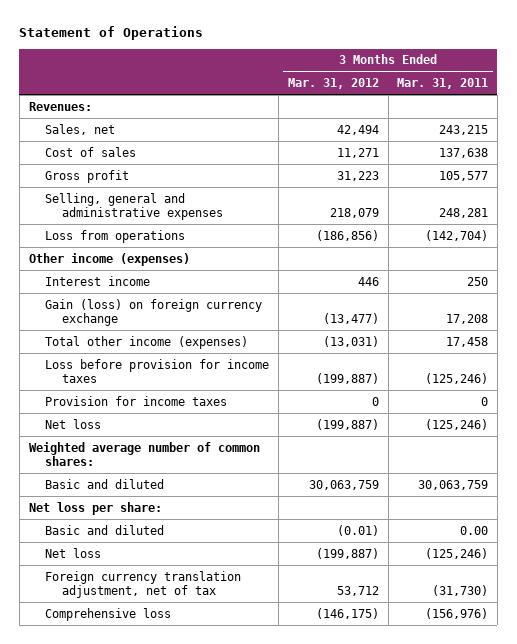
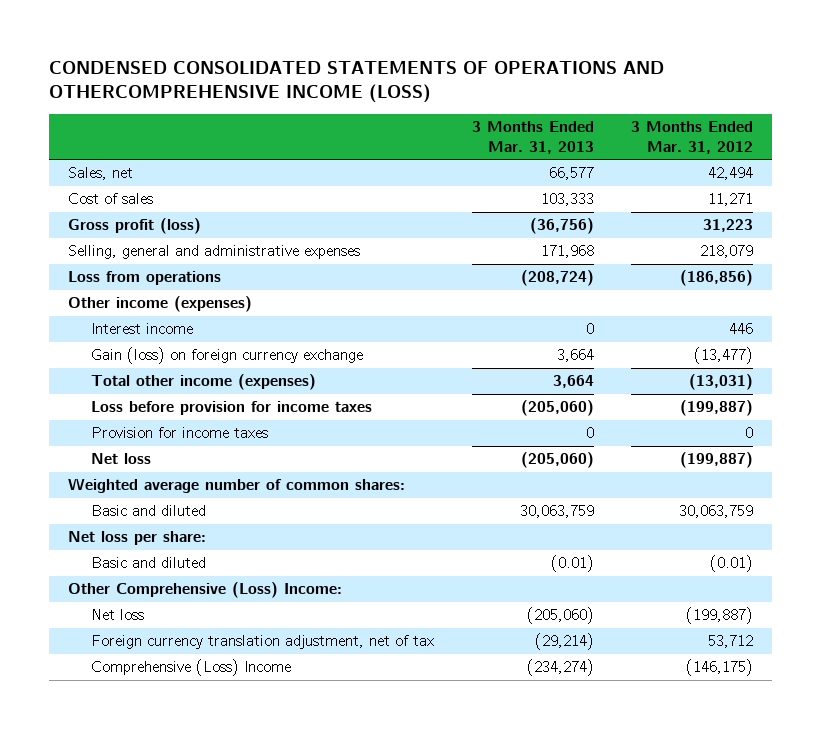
- Statement of Operations
+ CONDENSED CONSOLIDATED STATEMENTS OF OPERATIONS AND OTHERCOMPREHENSIVE INCOME (LOSS)
- | 3 Months Ended Mar. 31, 2012 | 3 Months Ended Mar. 31, 2011
+ | 3 Months Ended Mar. 31, 2013 | 3 Months Ended Mar. 31, 2012
- Revenues:
- Gross profit | 31,223 | 105,577
+ Gross profit (loss) | (36,756) | 31,223
+ Other Comprehensive (Loss) Income:
- Comprehensive loss | (146,175) | (156,976)
+ Comprehensive (Loss) Income | (234,274) | (146,175)

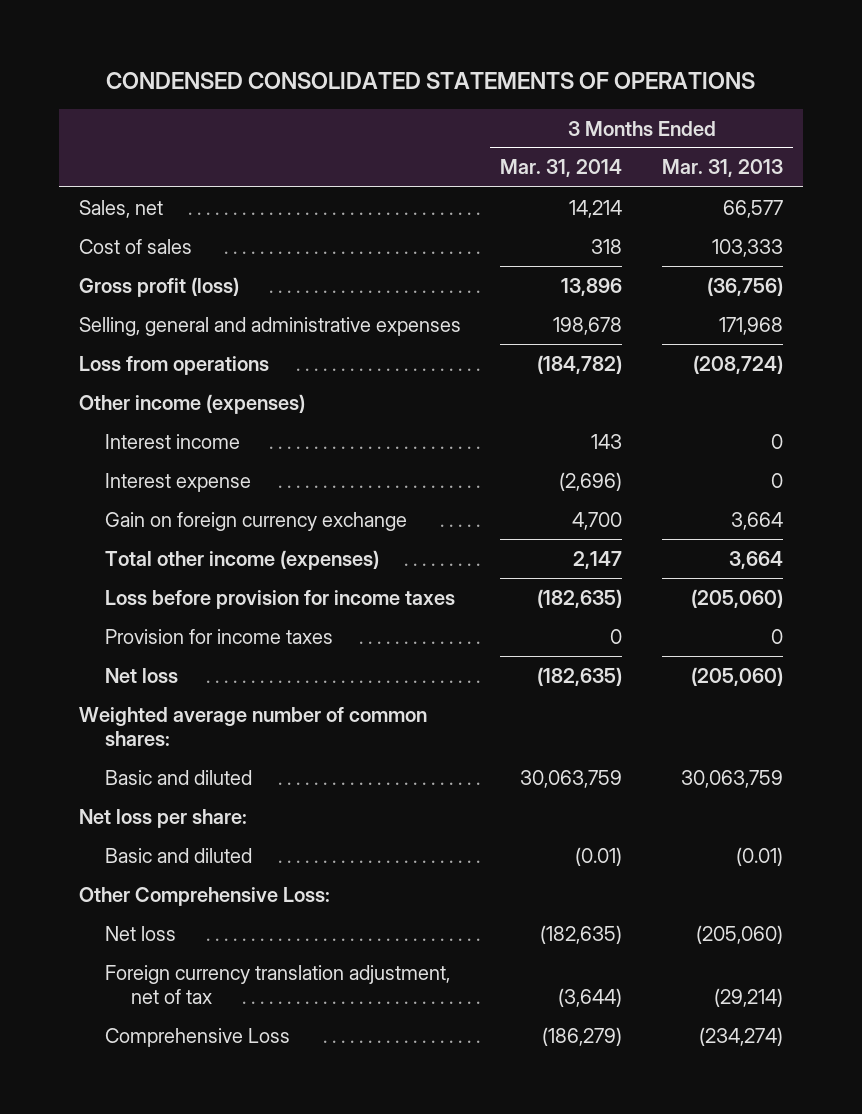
- CONDENSED CONSOLIDATED STATEMENTS OF OPERATIONS AND OTHERCOMPREHENSIVE INCOME (LOSS)
+ CONDENSED CONSOLIDATED STATEMENTS OF OPERATIONS
- | 3 Months Ended Mar. 31, 2013 | 3 Months Ended Mar. 31, 2012
+ | 3 Months Ended Mar. 31, 2014 | 3 Months Ended Mar. 31, 2013
- Gain (loss) on foreign currency exchange | 3,664 | (13,477)
+ Interest expense | (2,696) | 0
+ Gain on foreign currency exchange | 4,700 | 3,664
- Other Comprehensive (Loss) Income:
+ Other Comprehensive Loss:
- Comprehensive (Loss) Income | (234,274) | (146,175)
+ Comprehensive Loss | (186,279) | (234,274)

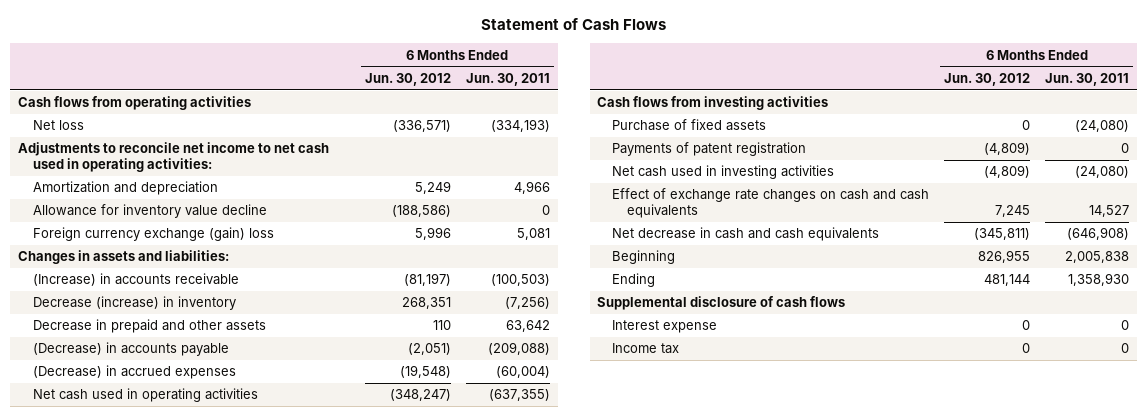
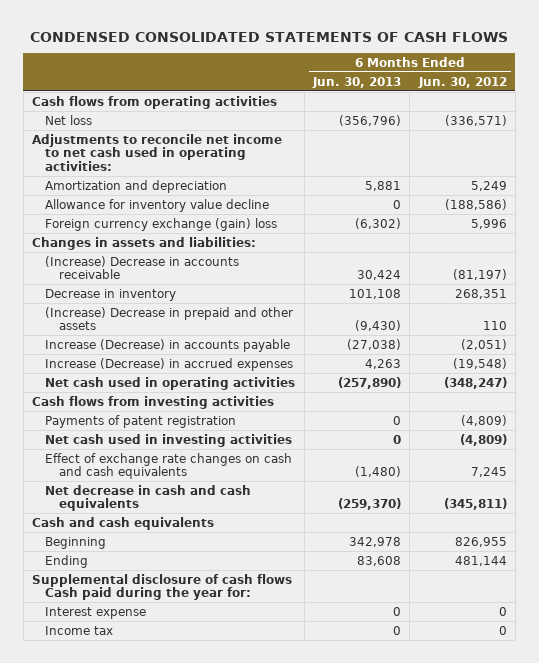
- Statement of Cash Flows
+ CONDENSED CONSOLIDATED STATEMENTS OF CASH FLOWS
- | 6 Months Ended Jun. 30, 2012 | 6 Months Ended Jun. 30, 2011
+ | 6 Months Ended Jun. 30, 2013 | 6 Months Ended Jun. 30, 2012
- (Increase) in accounts receivable | (81,197) | (100,503)
- Decrease (increase) in inventory | 268,351 | (7,256)
- Decrease in prepaid and other assets | 110 | 63,642
- (Decrease) in accounts payable | (2,051) | (209,088)
- (Decrease) in accrued expenses | (19,548) | (60,004)
+ (Increase) Decrease in accounts receivable | 30,424 | (81,197)
+ Decrease in inventory | 101,108 | 268,351
+ (Increase) Decrease in prepaid and other assets | (9,430) | 110
+ Increase (Decrease) in accounts payable | (27,038) | (2,051)
+ Increase (Decrease) in accrued expenses | 4,263 | (19,548)
- Purchase of fixed assets | 0 | (24,080)
+ Cash and cash equivalents
- Supplemental disclosure of cash flows
+ Supplemental disclosure of cash flows Cash paid during the year for:

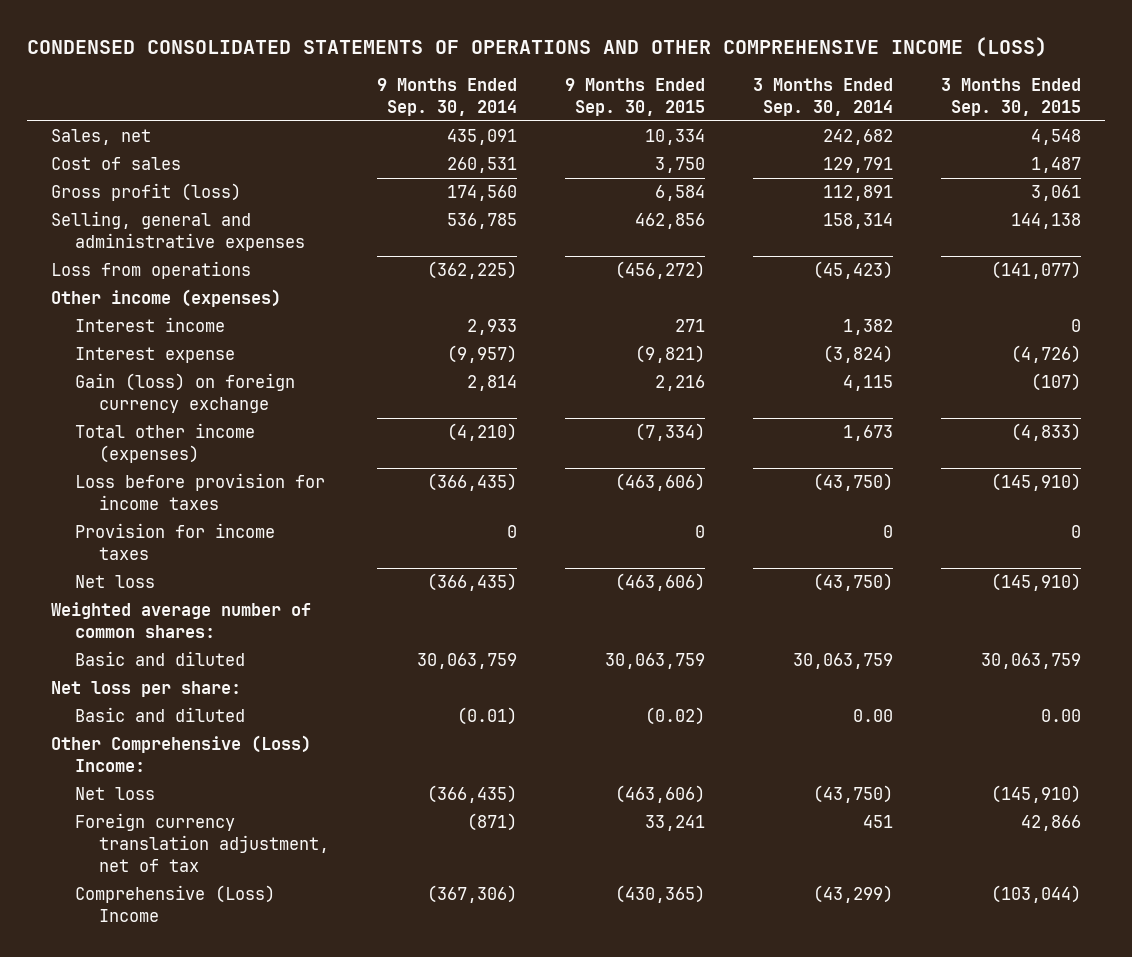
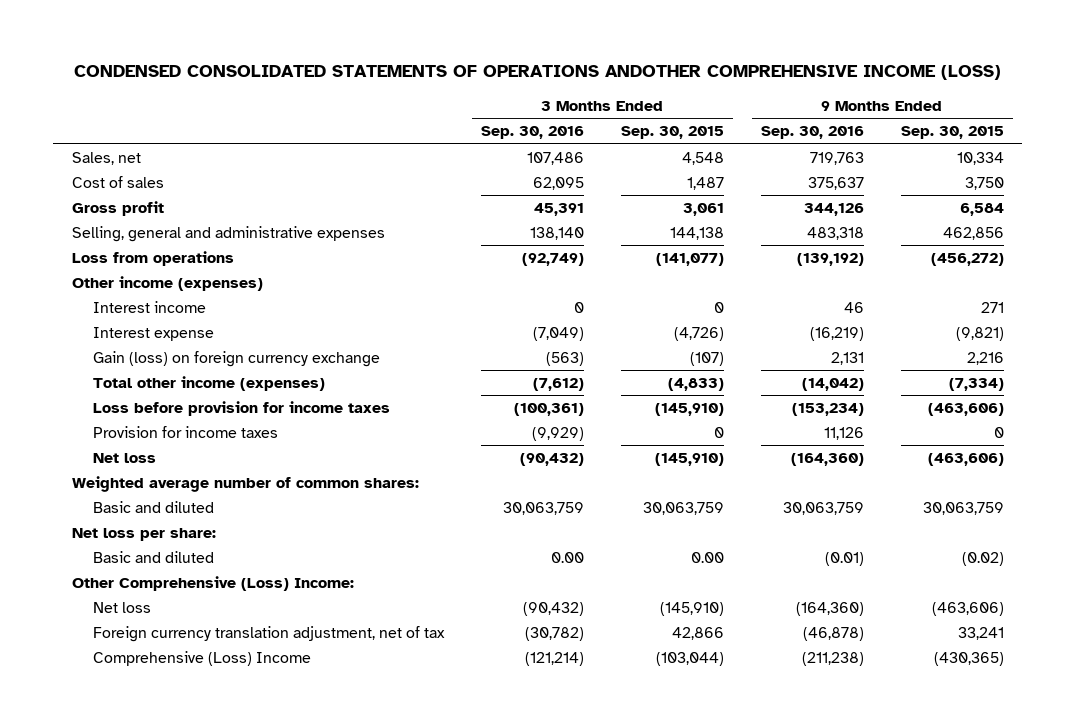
- CONDENSED CONSOLIDATED STATEMENTS OF OPERATIONS AND OTHER COMPREHENSIVE INCOME (LOSS)
+ CONDENSED CONSOLIDATED STATEMENTS OF OPERATIONS ANDOTHER COMPREHENSIVE INCOME (LOSS)
- | 9 Months Ended Sep. 30, 2014 | 9 Months Ended Sep. 30, 2015 | 3 Months Ended Sep. 30, 2014 | 3 Months Ended Sep. 30, 2015
+ | 3 Months Ended Sep. 30, 2016 | 3 Months Ended Sep. 30, 2015 | 9 Months Ended Sep. 30, 2016 | 9 Months Ended Sep. 30, 2015
- Gross profit (loss) | 174,560 | 6,584 | 112,891 | 3,061
+ Gross profit | 45,391 | 3,061 | 344,126 | 6,584

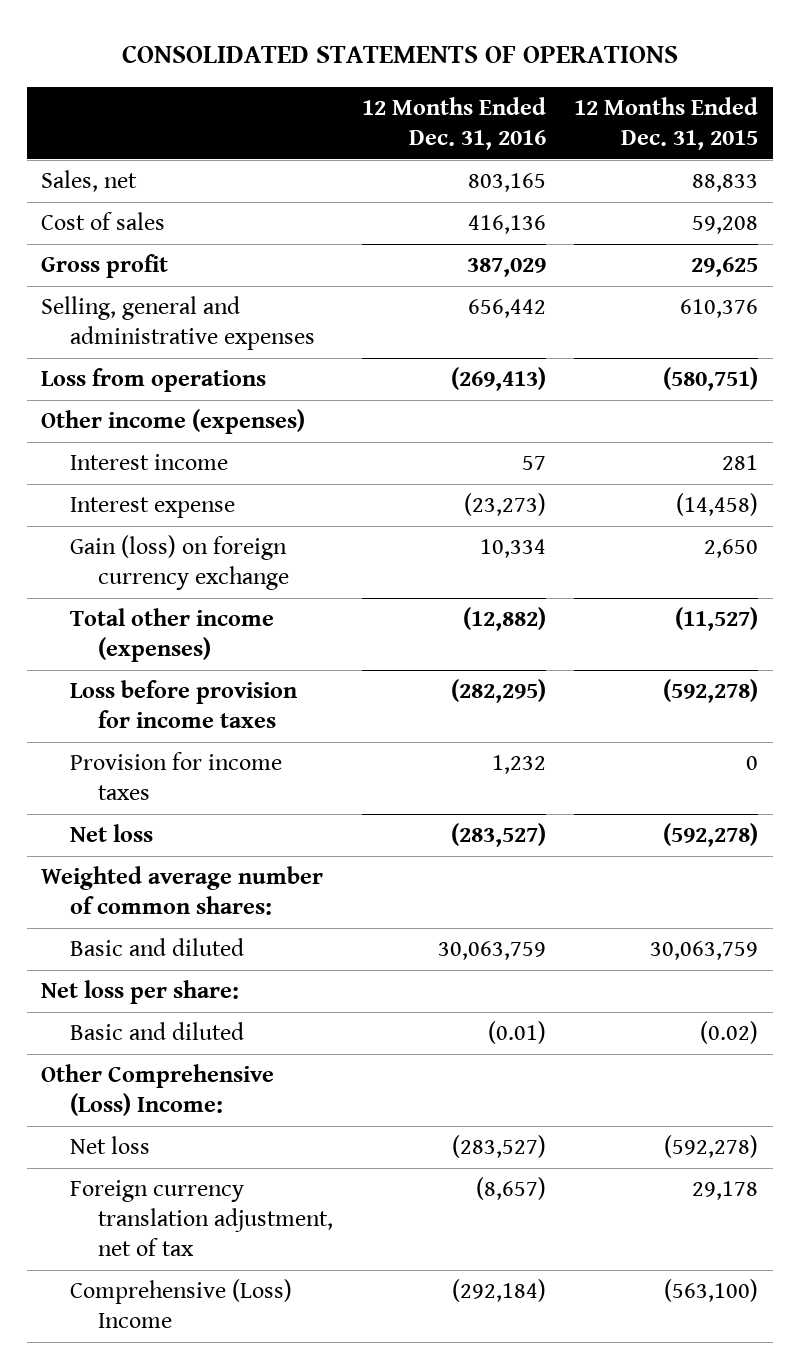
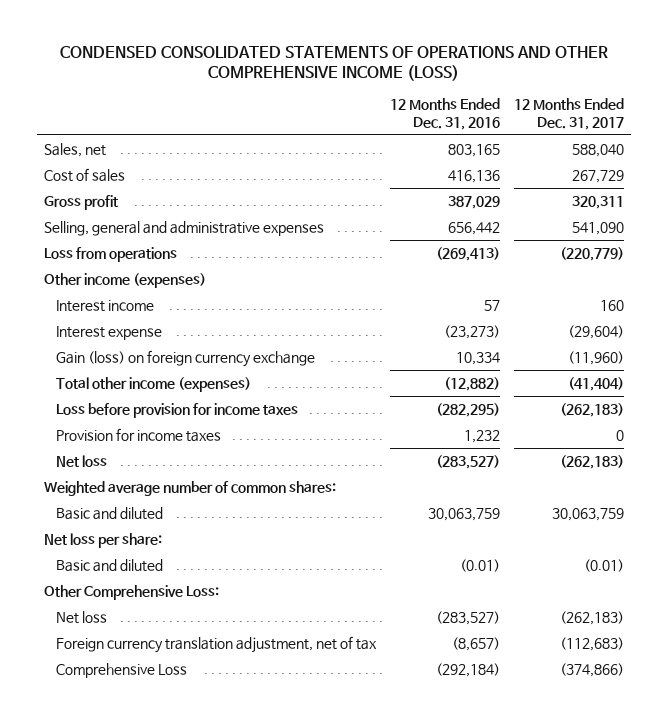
- CONSOLIDATED STATEMENTS OF OPERATIONS
+ CONDENSED CONSOLIDATED STATEMENTS OF OPERATIONS AND OTHER COMPREHENSIVE INCOME (LOSS)
- | 12 Months Ended Dec. 31, 2016 | 12 Months Ended Dec. 31, 2015
+ | 12 Months Ended Dec. 31, 2016 | 12 Months Ended Dec. 31, 2017
- Other Comprehensive (Loss) Income:
+ Other Comprehensive Loss:
- Comprehensive (Loss) Income | (292,184) | (563,100)
+ Comprehensive Loss | (292,184) | (374,866)

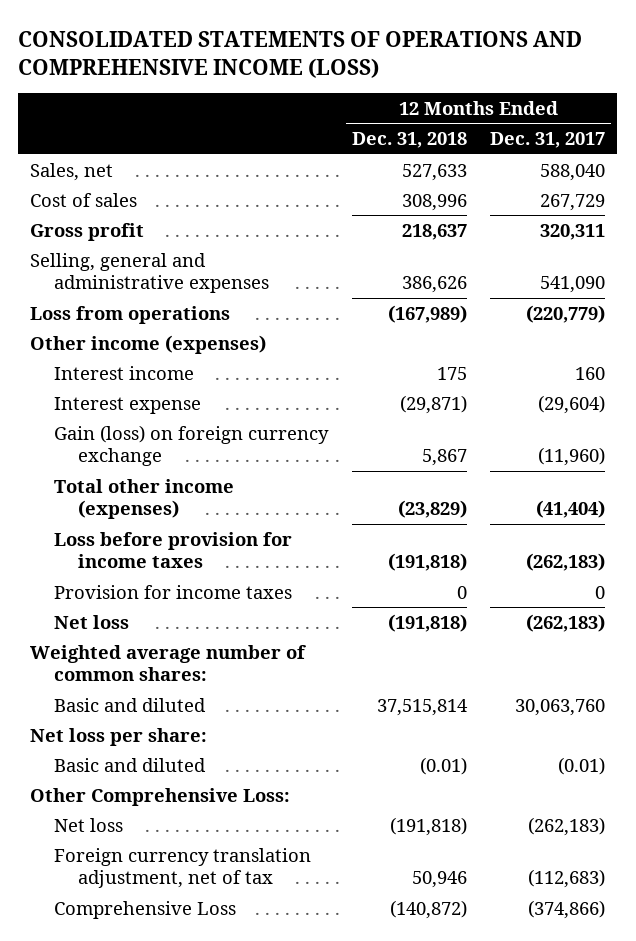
- CONDENSED CONSOLIDATED STATEMENTS OF OPERATIONS AND OTHER COMPREHENSIVE INCOME (LOSS)
+ CONSOLIDATED STATEMENTS OF OPERATIONS AND COMPREHENSIVE INCOME (LOSS)
- | 12 Months Ended Dec. 31, 2016 | 12 Months Ended Dec. 31, 2017
+ | 12 Months Ended Dec. 31, 2018 | 12 Months Ended Dec. 31, 2017
- Basic and diluted | 30,063,759 | 30,063,759
+ Basic and diluted | 37,515,814 | 30,063,760

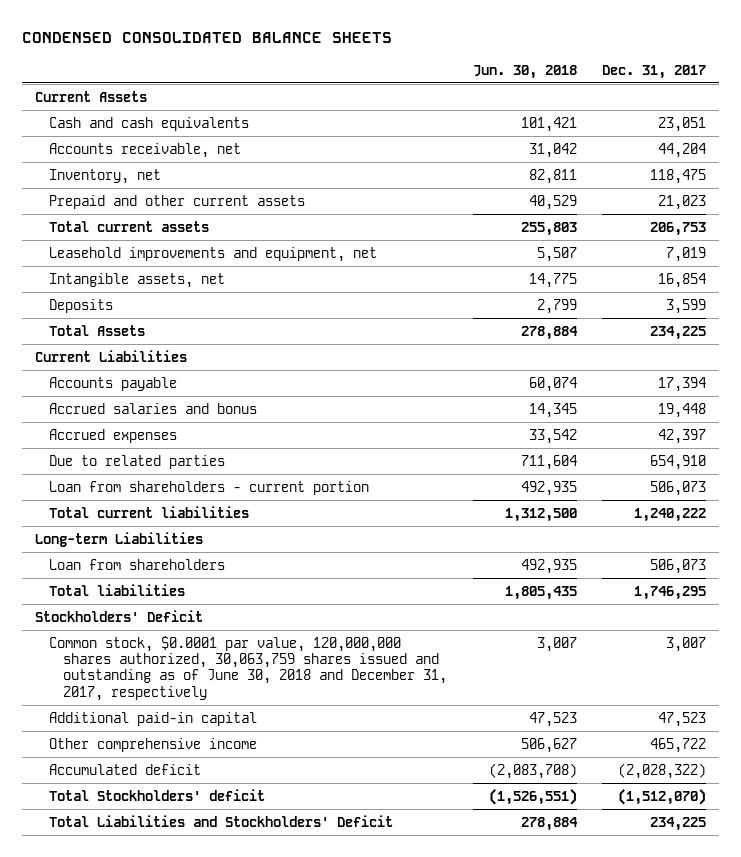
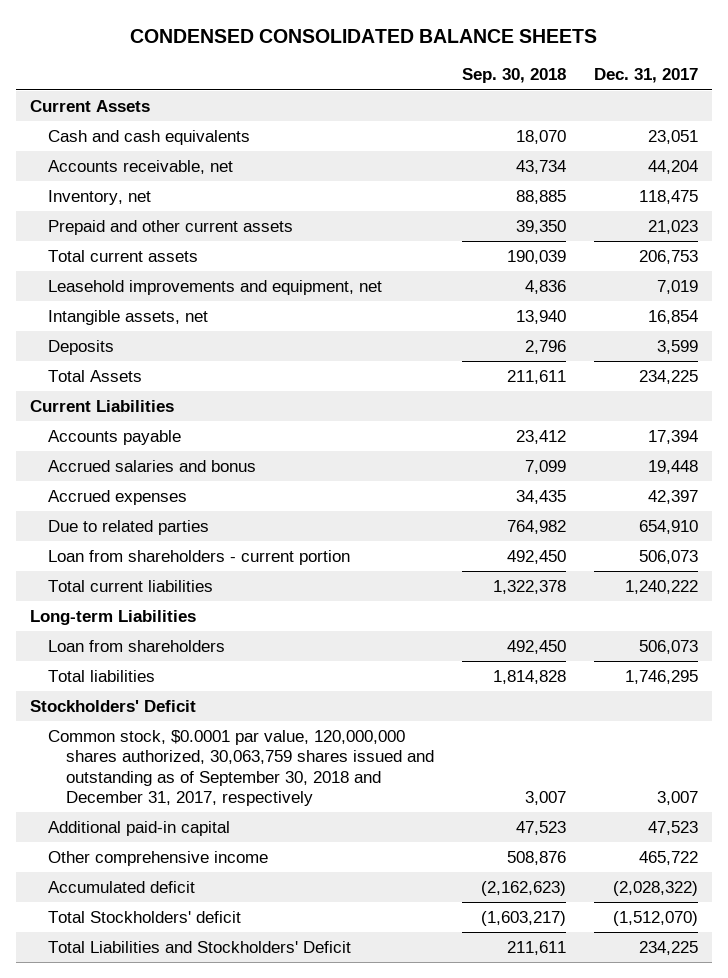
- | Jun. 30, 2018 | Dec. 31, 2017
+ | Sep. 30, 2018 | Dec. 31, 2017
- Common stock, $0.0001 par value, 120,000,000 shares authorized, 30,063,759 shares issued and outstanding as of June 30, 2018 and December 31, 2017, respectively | 3,007 | 3,007
+ Common stock, $0.0001 par value, 120,000,000 shares authorized, 30,063,759 shares issued and outstanding as of September 30, 2018 and December 31, 2017, respectively | 3,007 | 3,007

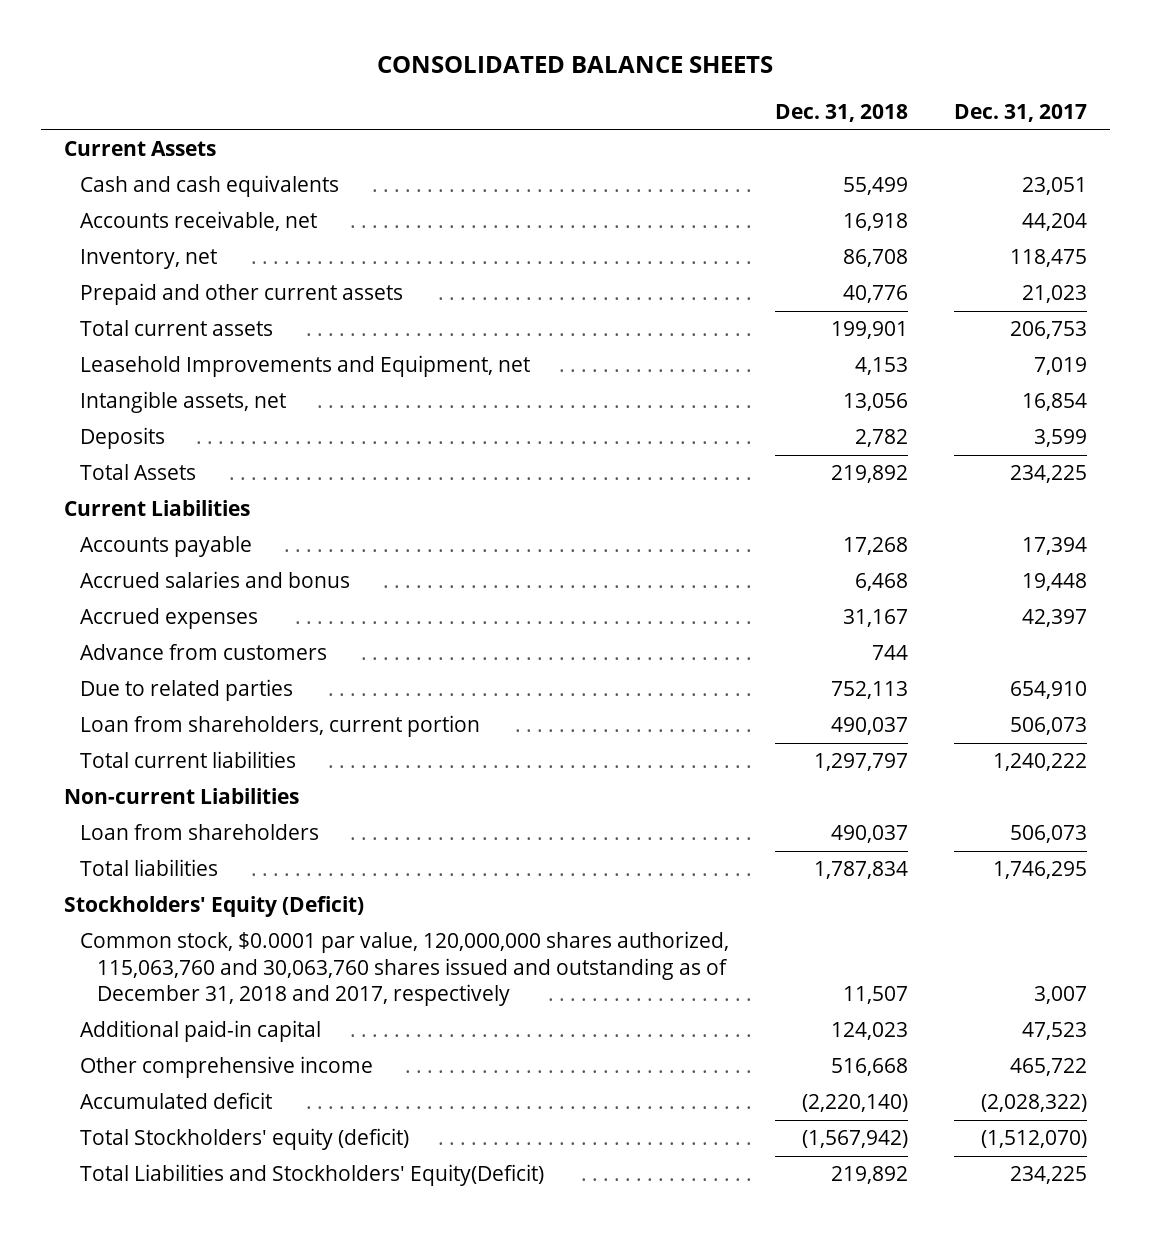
- CONDENSED CONSOLIDATED BALANCE SHEETS
+ CONSOLIDATED BALANCE SHEETS
- | Sep. 30, 2018 | Dec. 31, 2017
+ | Dec. 31, 2018 | Dec. 31, 2017
- Leasehold improvements and equipment, net | 4,836 | 7,019
+ Leasehold Improvements and Equipment, net | 4,153 | 7,019
+ Advance from customers | 744 |
- Loan from shareholders - current portion | 492,450 | 506,073
+ Loan from shareholders, current portion | 490,037 | 506,073
- Long-term Liabilities
+ Non-current Liabilities
- Stockholders' Deficit
- Common stock, $0.0001 par value, 120,000,000 shares authorized, 30,063,759 shares issued and outstanding as of September 30, 2018 and December 31, 2017, respectively | 3,007 | 3,007
+ Stockholders' Equity (Deficit)
+ Common stock, $0.0001 par value, 120,000,000 shares authorized, 115,063,760 and 30,063,760 shares issued and outstanding as of December 31, 2018 and 2017, respectively | 11,507 | 3,007
- Total Stockholders' deficit | (1,603,217) | (1,512,070)
- Total Liabilities and Stockholders' Deficit | 211,611 | 234,225
+ Total Stockholders' equity (deficit) | (1,567,942) | (1,512,070)
+ Total Liabilities and Stockholders' Equity(Deficit) | 219,892 | 234,225

